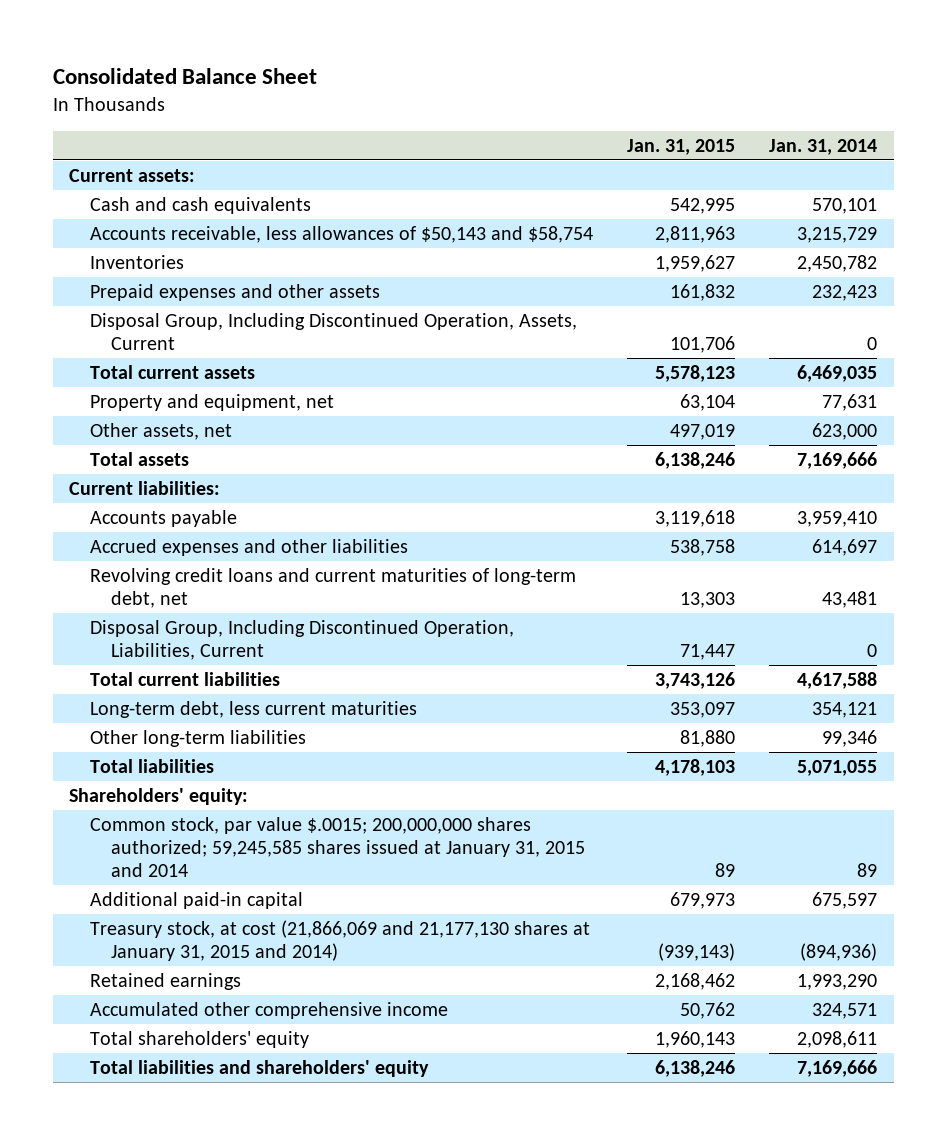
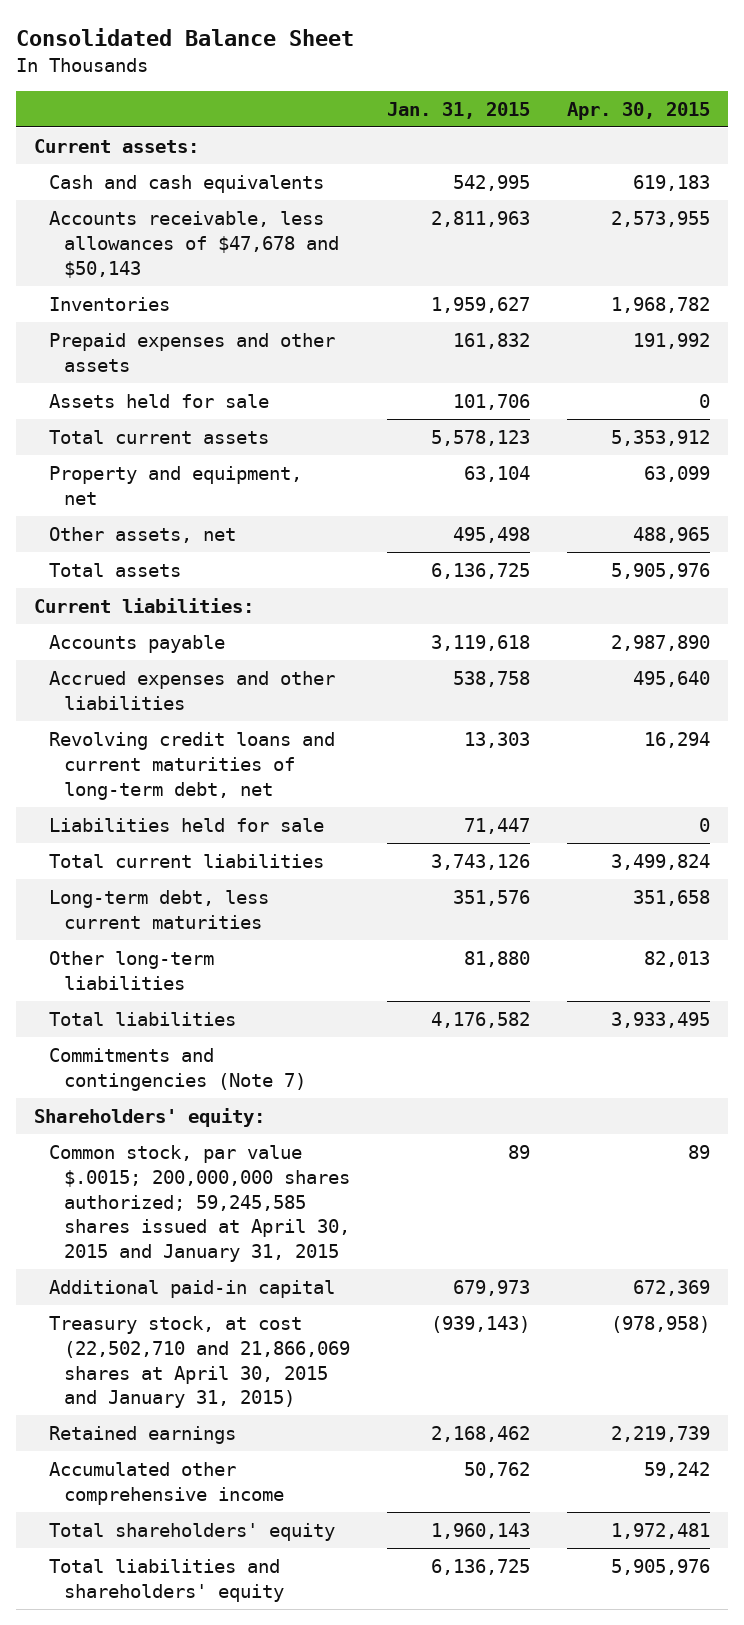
- | Jan. 31, 2015 | Jan. 31, 2014
+ | Jan. 31, 2015 | Apr. 30, 2015
- Accounts receivable, less allowances of $50,143 and $58,754 | 2,811,963 | 3,215,729
+ Accounts receivable, less allowances of $47,678 and $50,143 | 2,811,963 | 2,573,955
- Disposal Group, Including Discontinued Operation, Assets, Current | 101,706 | 0
+ Assets held for sale | 101,706 | 0
- Other assets, net | 497,019 | 623,000
- Total assets | 6,138,246 | 7,169,666
+ Other assets, net | 495,498 | 488,965
+ Total assets | 6,136,725 | 5,905,976
- Disposal Group, Including Discontinued Operation, Liabilities, Current | 71,447 | 0
+ Liabilities held for sale | 71,447 | 0
- Long-term debt, less current maturities | 353,097 | 354,121
+ Long-term debt, less current maturities | 351,576 | 351,658
- Total liabilities | 4,178,103 | 5,071,055
+ Total liabilities | 4,176,582 | 3,933,495
+ Commitments and contingencies (Note 7)
- Common stock, par value $.0015; 200,000,000 shares authorized; 59,245,585 shares issued at January 31, 2015 and 2014 | 89 | 89
+ Common stock, par value $.0015; 200,000,000 shares authorized; 59,245,585 shares issued at April 30, 2015 and January 31, 2015 | 89 | 89
- Treasury stock, at cost (21,866,069 and 21,177,130 shares at January 31, 2015 and 2014) | (939,143) | (894,936)
+ Treasury stock, at cost (22,502,710 and 21,866,069 shares at April 30, 2015 and January 31, 2015) | (939,143) | (978,958)
- Total liabilities and shareholders' equity | 6,138,246 | 7,169,666
+ Total liabilities and shareholders' equity | 6,136,725 | 5,905,976

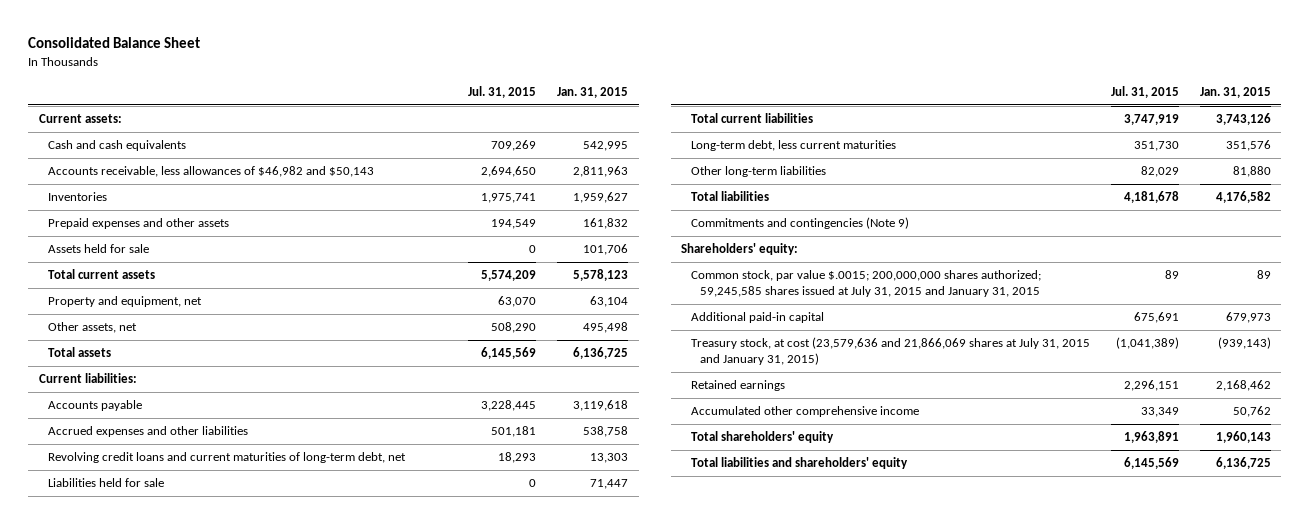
- | Jan. 31, 2015 | Apr. 30, 2015
+ | Jul. 31, 2015 | Jan. 31, 2015
- Accounts receivable, less allowances of $47,678 and $50,143 | 2,811,963 | 2,573,955
+ Accounts receivable, less allowances of $46,982 and $50,143 | 2,694,650 | 2,811,963
- Commitments and contingencies (Note 7)
+ Commitments and contingencies (Note 9)
- Common stock, par value $.0015; 200,000,000 shares authorized; 59,245,585 shares issued at April 30, 2015 and January 31, 2015 | 89 | 89
+ Common stock, par value $.0015; 200,000,000 shares authorized; 59,245,585 shares issued at July 31, 2015 and January 31, 2015 | 89 | 89
- Treasury stock, at cost (22,502,710 and 21,866,069 shares at April 30, 2015 and January 31, 2015) | (939,143) | (978,958)
+ Treasury stock, at cost (23,579,636 and 21,866,069 shares at July 31, 2015 and January 31, 2015) | (1,041,389) | (939,143)

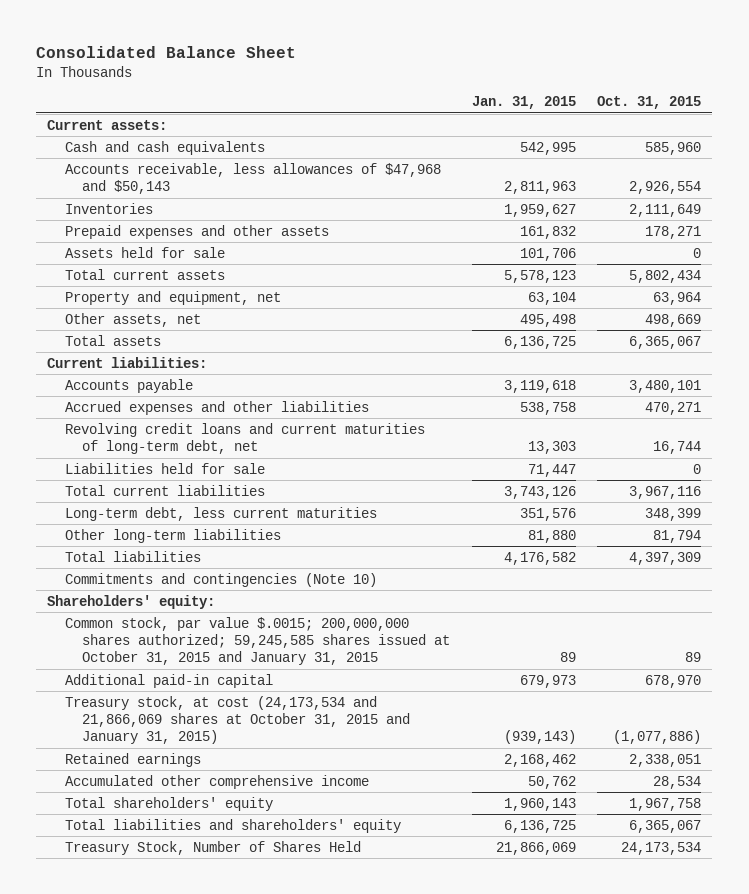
- | Jul. 31, 2015 | Jan. 31, 2015
+ | Jan. 31, 2015 | Oct. 31, 2015
- Accounts receivable, less allowances of $46,982 and $50,143 | 2,694,650 | 2,811,963
+ Accounts receivable, less allowances of $47,968 and $50,143 | 2,811,963 | 2,926,554
- Commitments and contingencies (Note 9)
+ Commitments and contingencies (Note 10)
- Common stock, par value $.0015; 200,000,000 shares authorized; 59,245,585 shares issued at July 31, 2015 and January 31, 2015 | 89 | 89
+ Common stock, par value $.0015; 200,000,000 shares authorized; 59,245,585 shares issued at October 31, 2015 and January 31, 2015 | 89 | 89
- Treasury stock, at cost (23,579,636 and 21,866,069 shares at July 31, 2015 and January 31, 2015) | (1,041,389) | (939,143)
+ Treasury stock, at cost (24,173,534 and 21,866,069 shares at October 31, 2015 and January 31, 2015) | (939,143) | (1,077,886)
+ Treasury Stock, Number of Shares Held | 21,866,069 | 24,173,534

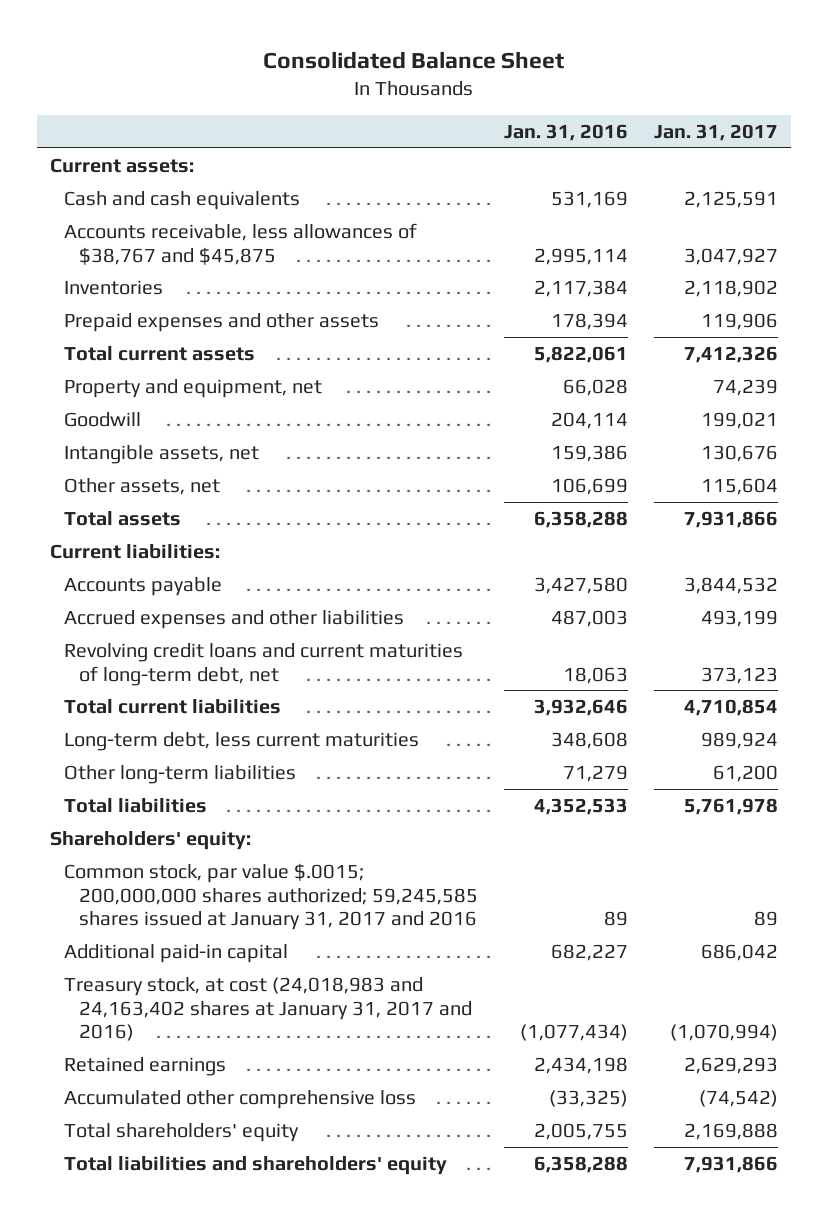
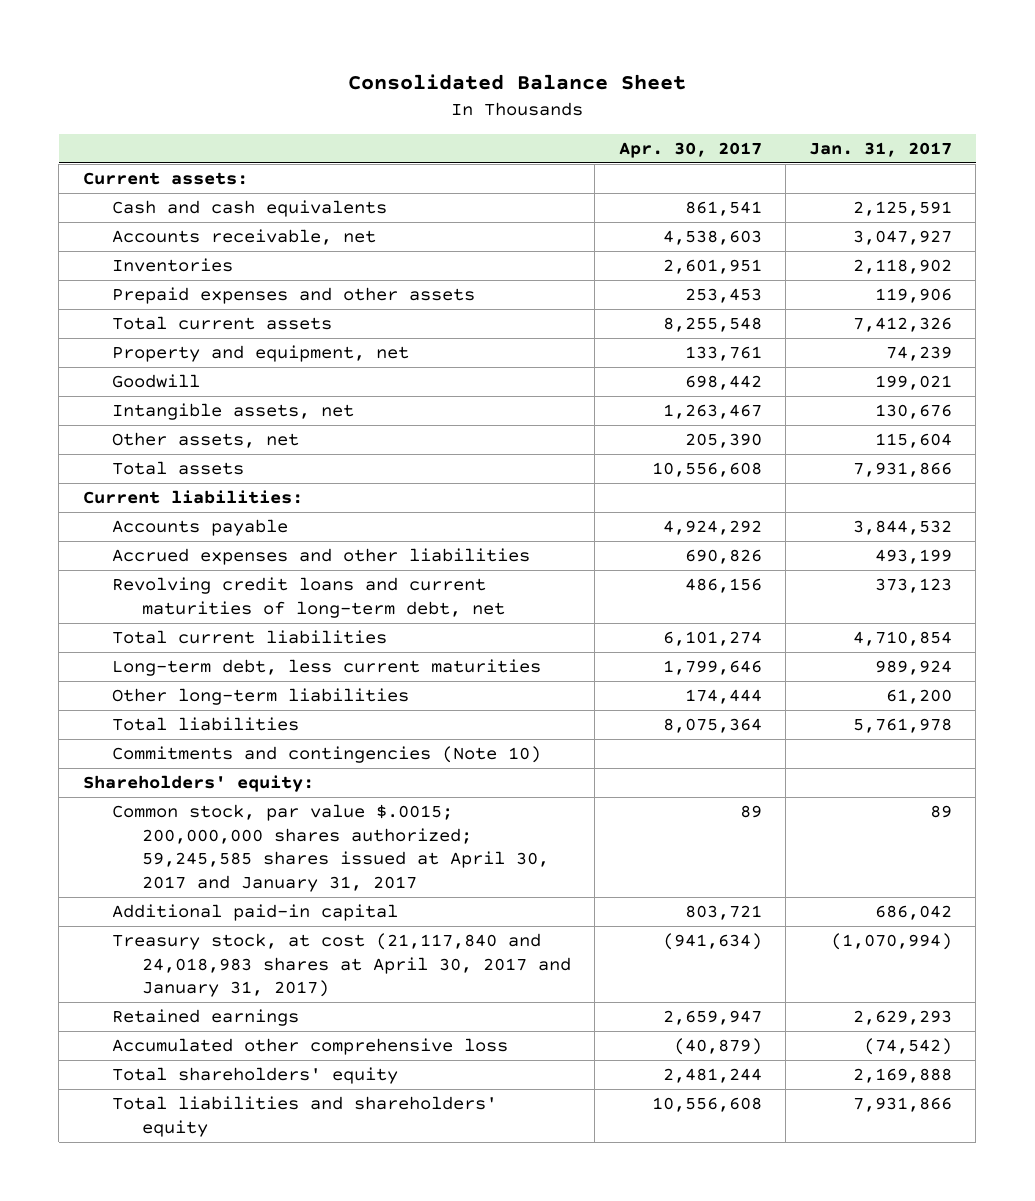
- | Jan. 31, 2016 | Jan. 31, 2017
+ | Apr. 30, 2017 | Jan. 31, 2017
- Accounts receivable, less allowances of $38,767 and $45,875 | 2,995,114 | 3,047,927
+ Accounts receivable, net | 4,538,603 | 3,047,927
+ Commitments and contingencies (Note 10)
- Common stock, par value $.0015; 200,000,000 shares authorized; 59,245,585 shares issued at January 31, 2017 and 2016 | 89 | 89
+ Common stock, par value $.0015; 200,000,000 shares authorized; 59,245,585 shares issued at April 30, 2017 and January 31, 2017 | 89 | 89
- Treasury stock, at cost (24,018,983 and 24,163,402 shares at January 31, 2017 and 2016) | (1,077,434) | (1,070,994)
+ Treasury stock, at cost (21,117,840 and 24,018,983 shares at April 30, 2017 and January 31, 2017) | (941,634) | (1,070,994)

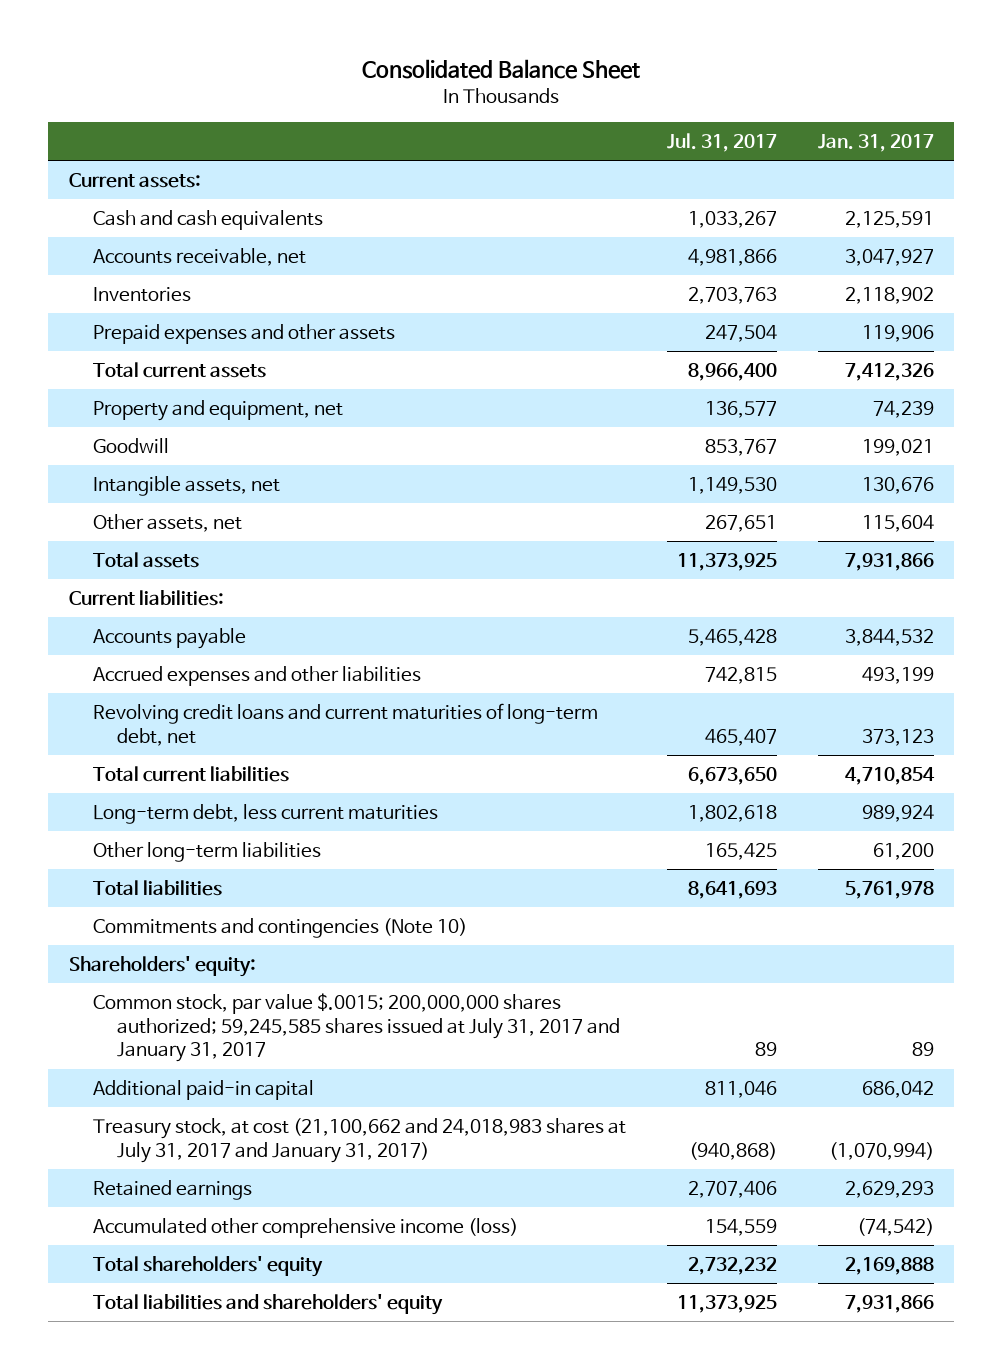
- | Apr. 30, 2017 | Jan. 31, 2017
+ | Jul. 31, 2017 | Jan. 31, 2017
- Common stock, par value $.0015; 200,000,000 shares authorized; 59,245,585 shares issued at April 30, 2017 and January 31, 2017 | 89 | 89
+ Common stock, par value $.0015; 200,000,000 shares authorized; 59,245,585 shares issued at July 31, 2017 and January 31, 2017 | 89 | 89
- Treasury stock, at cost (21,117,840 and 24,018,983 shares at April 30, 2017 and January 31, 2017) | (941,634) | (1,070,994)
+ Treasury stock, at cost (21,100,662 and 24,018,983 shares at July 31, 2017 and January 31, 2017) | (940,868) | (1,070,994)
- Accumulated other comprehensive loss | (40,879) | (74,542)
+ Accumulated other comprehensive income (loss) | 154,559 | (74,542)

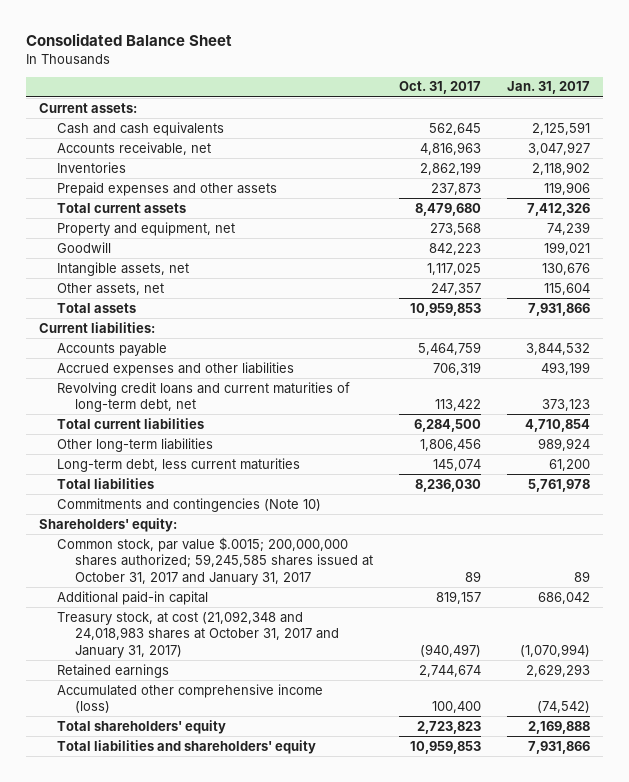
- | Jul. 31, 2017 | Jan. 31, 2017
+ | Oct. 31, 2017 | Jan. 31, 2017
- Long-term debt, less current maturities | 1,802,618 | 989,924
- Other long-term liabilities | 165,425 | 61,200
+ Other long-term liabilities | 1,806,456 | 989,924
+ Long-term debt, less current maturities | 145,074 | 61,200
- Common stock, par value $.0015; 200,000,000 shares authorized; 59,245,585 shares issued at July 31, 2017 and January 31, 2017 | 89 | 89
+ Common stock, par value $.0015; 200,000,000 shares authorized; 59,245,585 shares issued at October 31, 2017 and January 31, 2017 | 89 | 89
- Treasury stock, at cost (21,100,662 and 24,018,983 shares at July 31, 2017 and January 31, 2017) | (940,868) | (1,070,994)
+ Treasury stock, at cost (21,092,348 and 24,018,983 shares at October 31, 2017 and January 31, 2017) | (940,497) | (1,070,994)

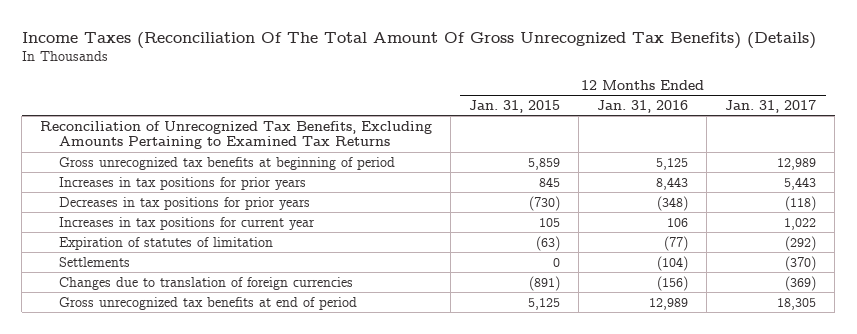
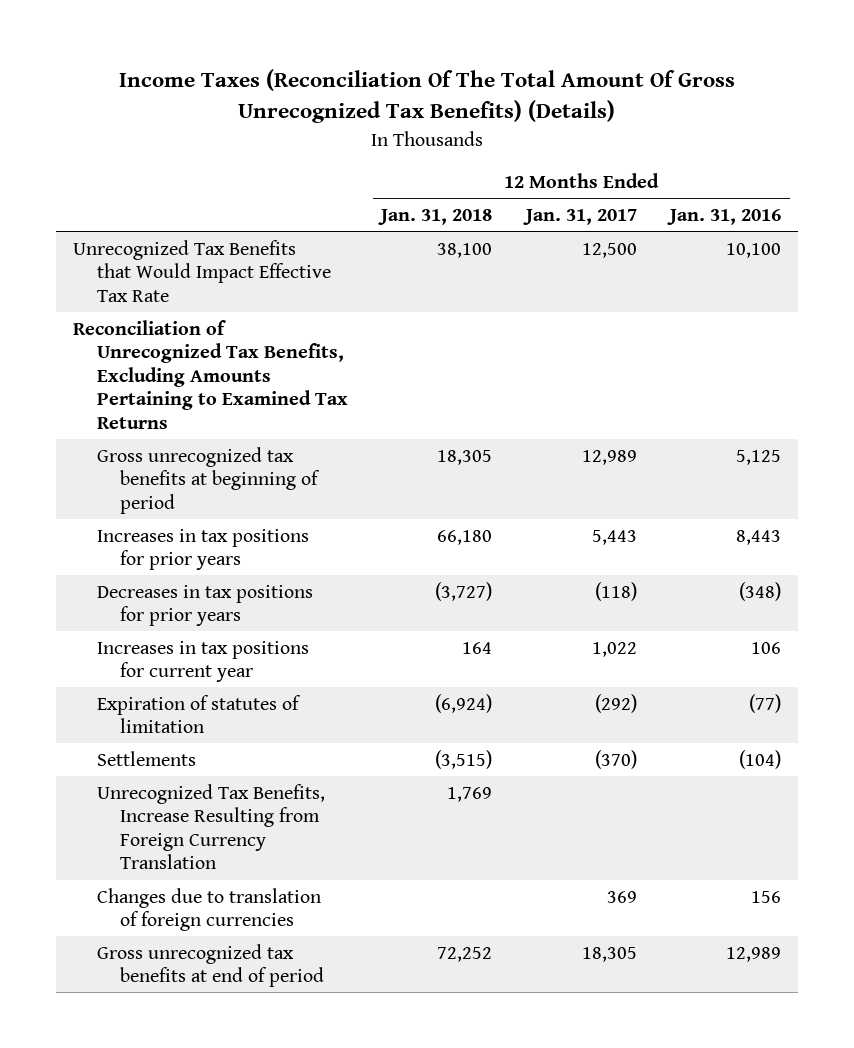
- | 12 Months Ended Jan. 31, 2015 | 12 Months Ended Jan. 31, 2016 | 12 Months Ended Jan. 31, 2017
+ | 12 Months Ended Jan. 31, 2018 | 12 Months Ended Jan. 31, 2017 | 12 Months Ended Jan. 31, 2016
+ Unrecognized Tax Benefits that Would Impact Effective Tax Rate | 38,100 | 12,500 | 10,100
- Changes due to translation of foreign currencies | (891) | (156) | (369)
+ Unrecognized Tax Benefits, Increase Resulting from Foreign Currency Translation | 1,769 | |
+ Changes due to translation of foreign currencies | | 369 | 156

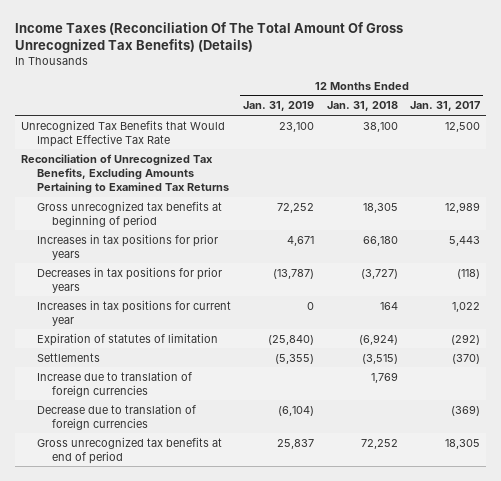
- | 12 Months Ended Jan. 31, 2018 | 12 Months Ended Jan. 31, 2017 | 12 Months Ended Jan. 31, 2016
+ | 12 Months Ended Jan. 31, 2019 | 12 Months Ended Jan. 31, 2018 | 12 Months Ended Jan. 31, 2017
- Unrecognized Tax Benefits, Increase Resulting from Foreign Currency Translation | 1,769 | |
- Changes due to translation of foreign currencies | | 369 | 156
+ Increase due to translation of foreign currencies | | 1,769 |
+ Decrease due to translation of foreign currencies | (6,104) | | (369)

